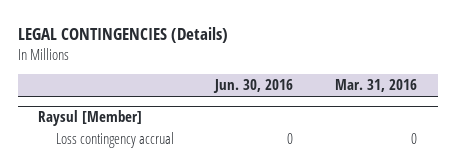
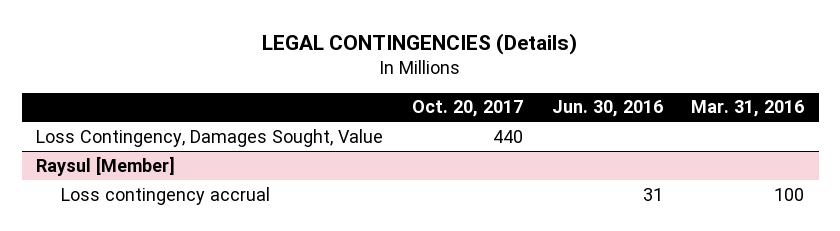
- | Jun. 30, 2016 | Mar. 31, 2016
+ | Oct. 20, 2017 | Jun. 30, 2016 | Mar. 31, 2016
+ Loss Contingency, Damages Sought, Value | 440 | |
@ Raysul [Member]
- Loss contingency accrual | 0 | 0
+ Loss contingency accrual | | 31 | 100

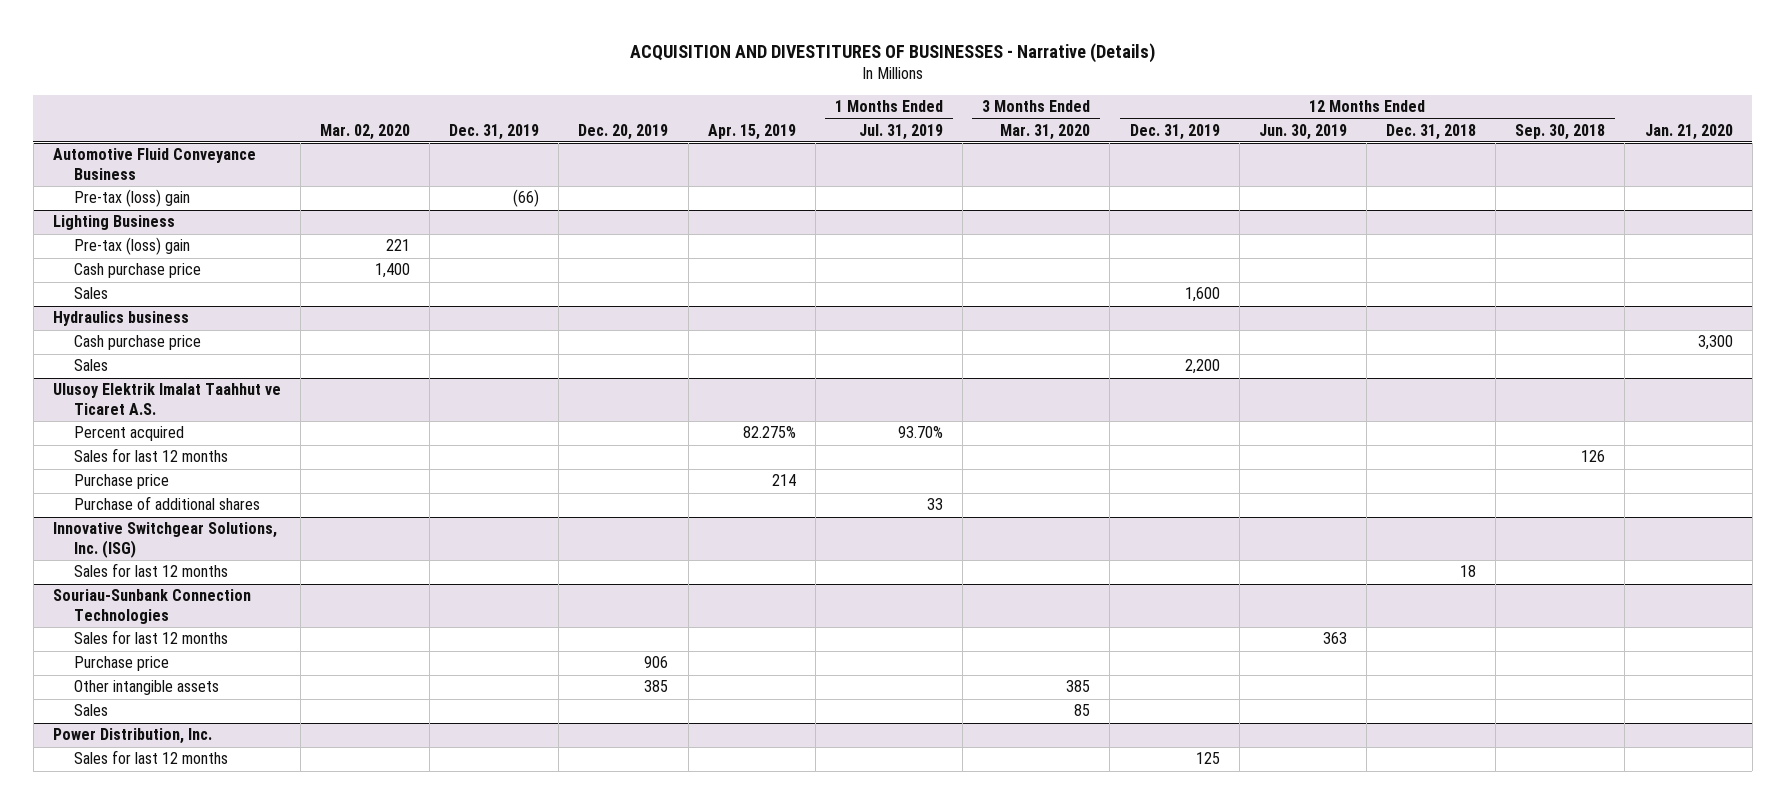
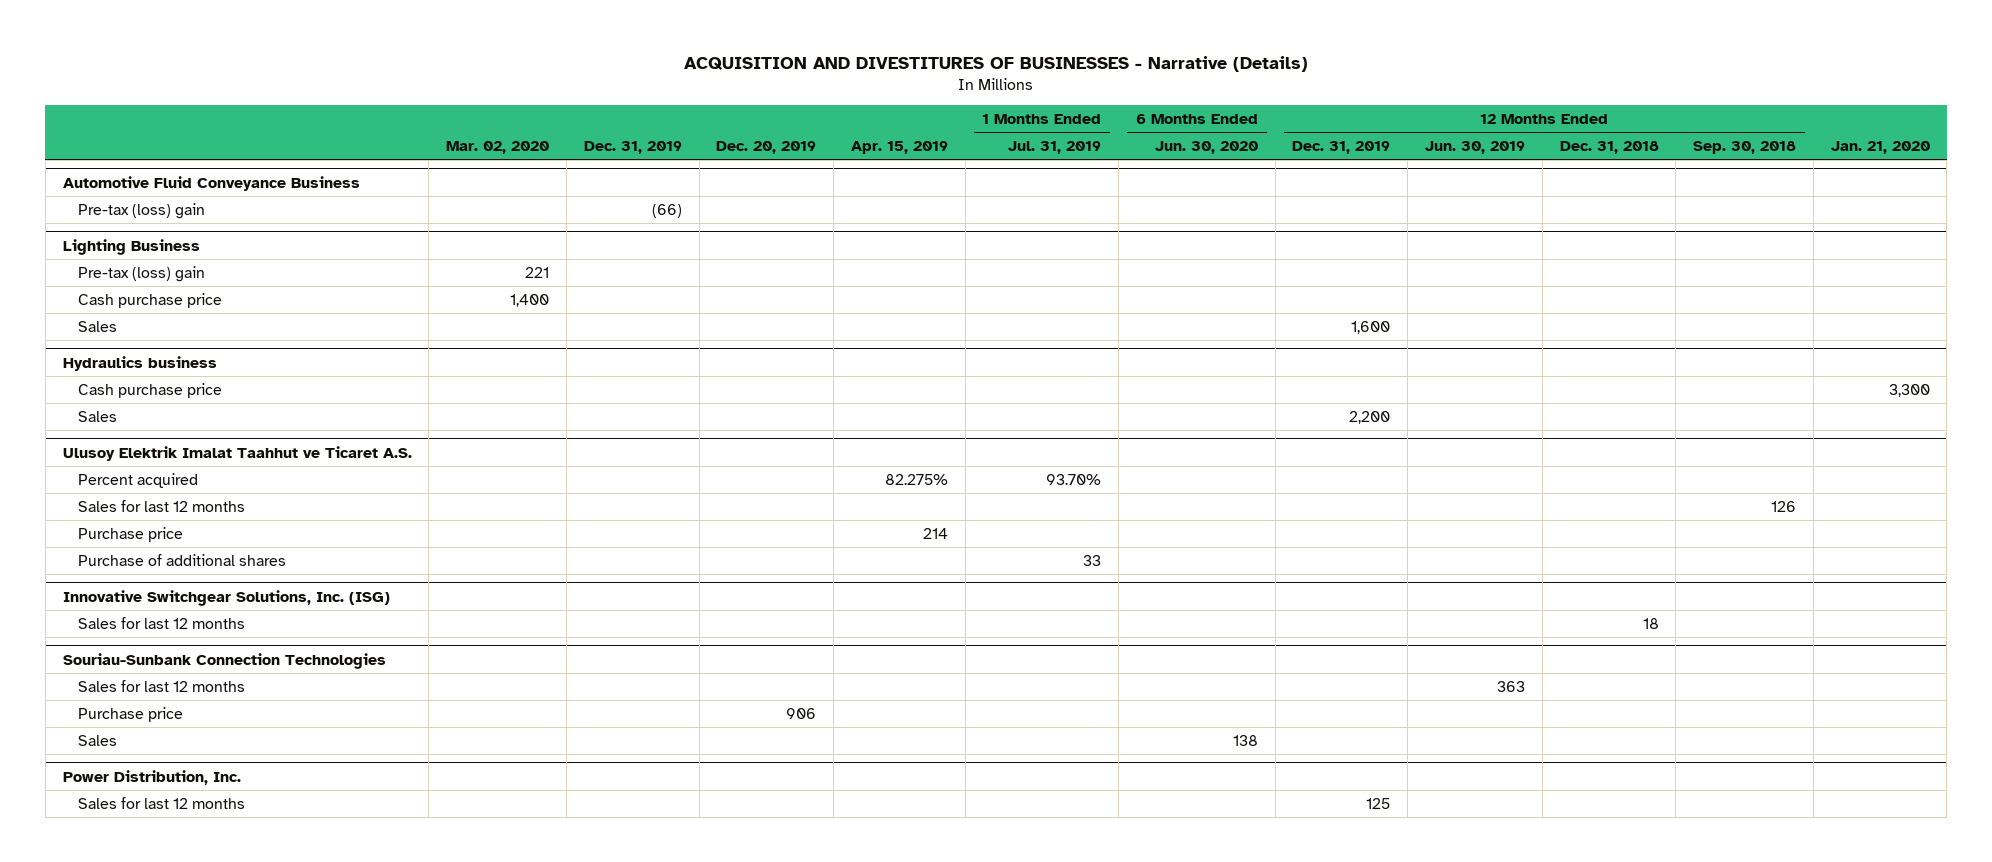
- | Mar. 02, 2020 | Dec. 31, 2019 | Dec. 20, 2019 | Apr. 15, 2019 | 1 Months Ended Jul. 31, 2019 | 3 Months Ended Mar. 31, 2020 | 12 Months Ended Dec. 31, 2019 | 12 Months Ended Jun. 30, 2019 | 12 Months Ended Dec. 31, 2018 | 12 Months Ended Sep. 30, 2018 | Jan. 21, 2020
+ | Mar. 02, 2020 | Dec. 31, 2019 | Dec. 20, 2019 | Apr. 15, 2019 | 1 Months Ended Jul. 31, 2019 | 6 Months Ended Jun. 30, 2020 | 12 Months Ended Dec. 31, 2019 | 12 Months Ended Jun. 30, 2019 | 12 Months Ended Dec. 31, 2018 | 12 Months Ended Sep. 30, 2018 | Jan. 21, 2020
@ Souriau-Sunbank Connection Technologies
- Other intangible assets | | | 385 | | | 385 | | | | |

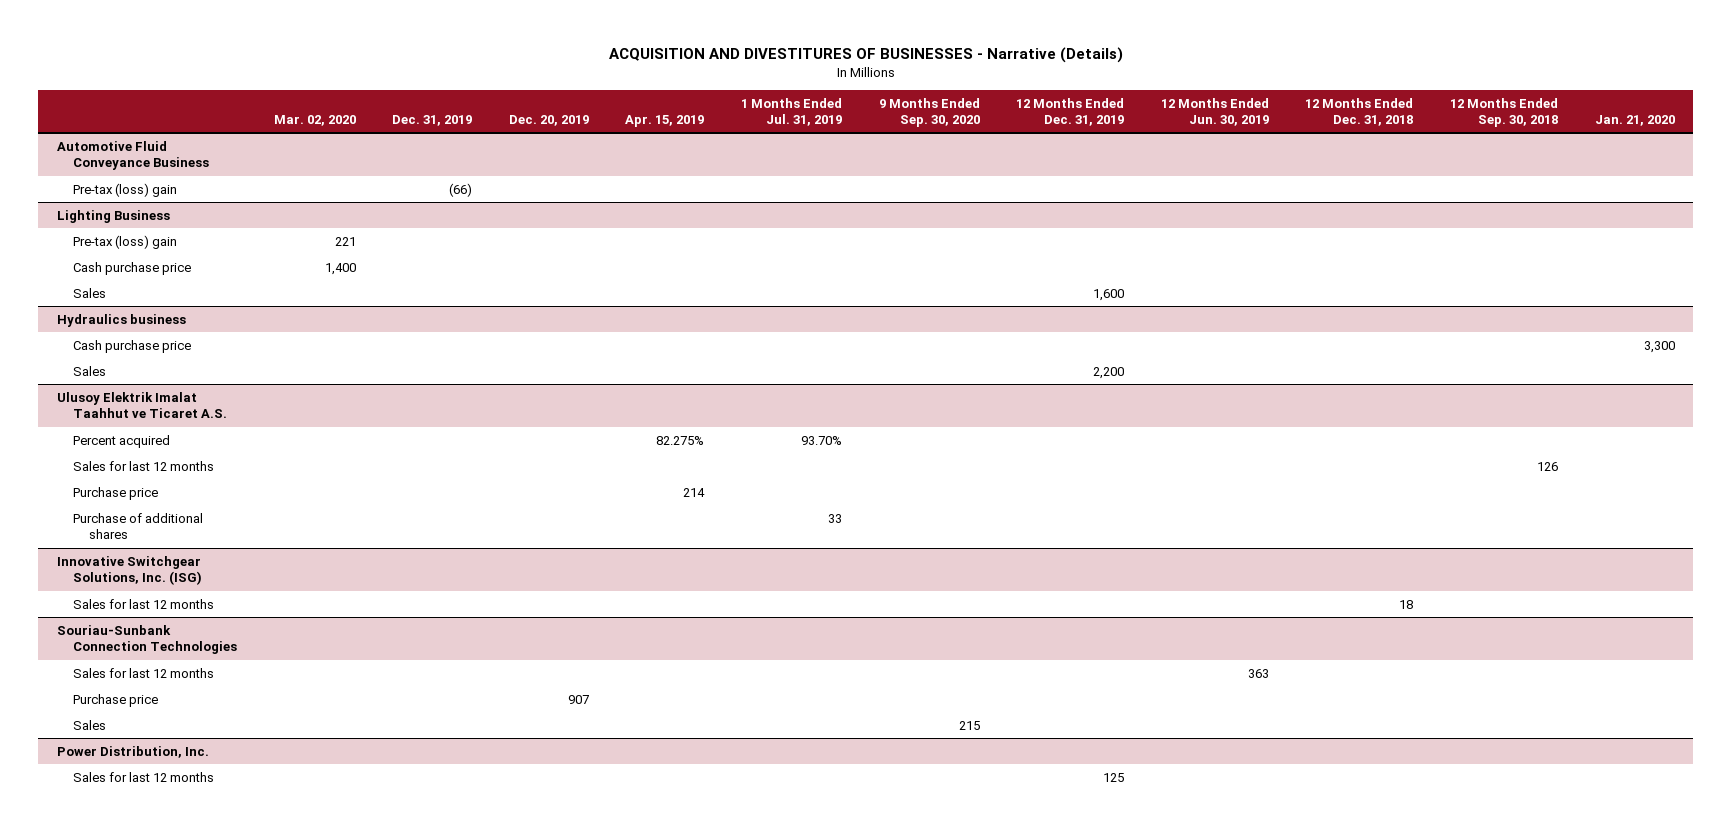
- | Mar. 02, 2020 | Dec. 31, 2019 | Dec. 20, 2019 | Apr. 15, 2019 | 1 Months Ended Jul. 31, 2019 | 6 Months Ended Jun. 30, 2020 | 12 Months Ended Dec. 31, 2019 | 12 Months Ended Jun. 30, 2019 | 12 Months Ended Dec. 31, 2018 | 12 Months Ended Sep. 30, 2018 | Jan. 21, 2020
+ | Mar. 02, 2020 | Dec. 31, 2019 | Dec. 20, 2019 | Apr. 15, 2019 | 1 Months Ended Jul. 31, 2019 | 9 Months Ended Sep. 30, 2020 | 12 Months Ended Dec. 31, 2019 | 12 Months Ended Jun. 30, 2019 | 12 Months Ended Dec. 31, 2018 | 12 Months Ended Sep. 30, 2018 | Jan. 21, 2020
@ Souriau-Sunbank Connection Technologies
- Purchase price | | | 906 | | | | | | | |
+ Purchase price | | | 907 | | | | | | | |

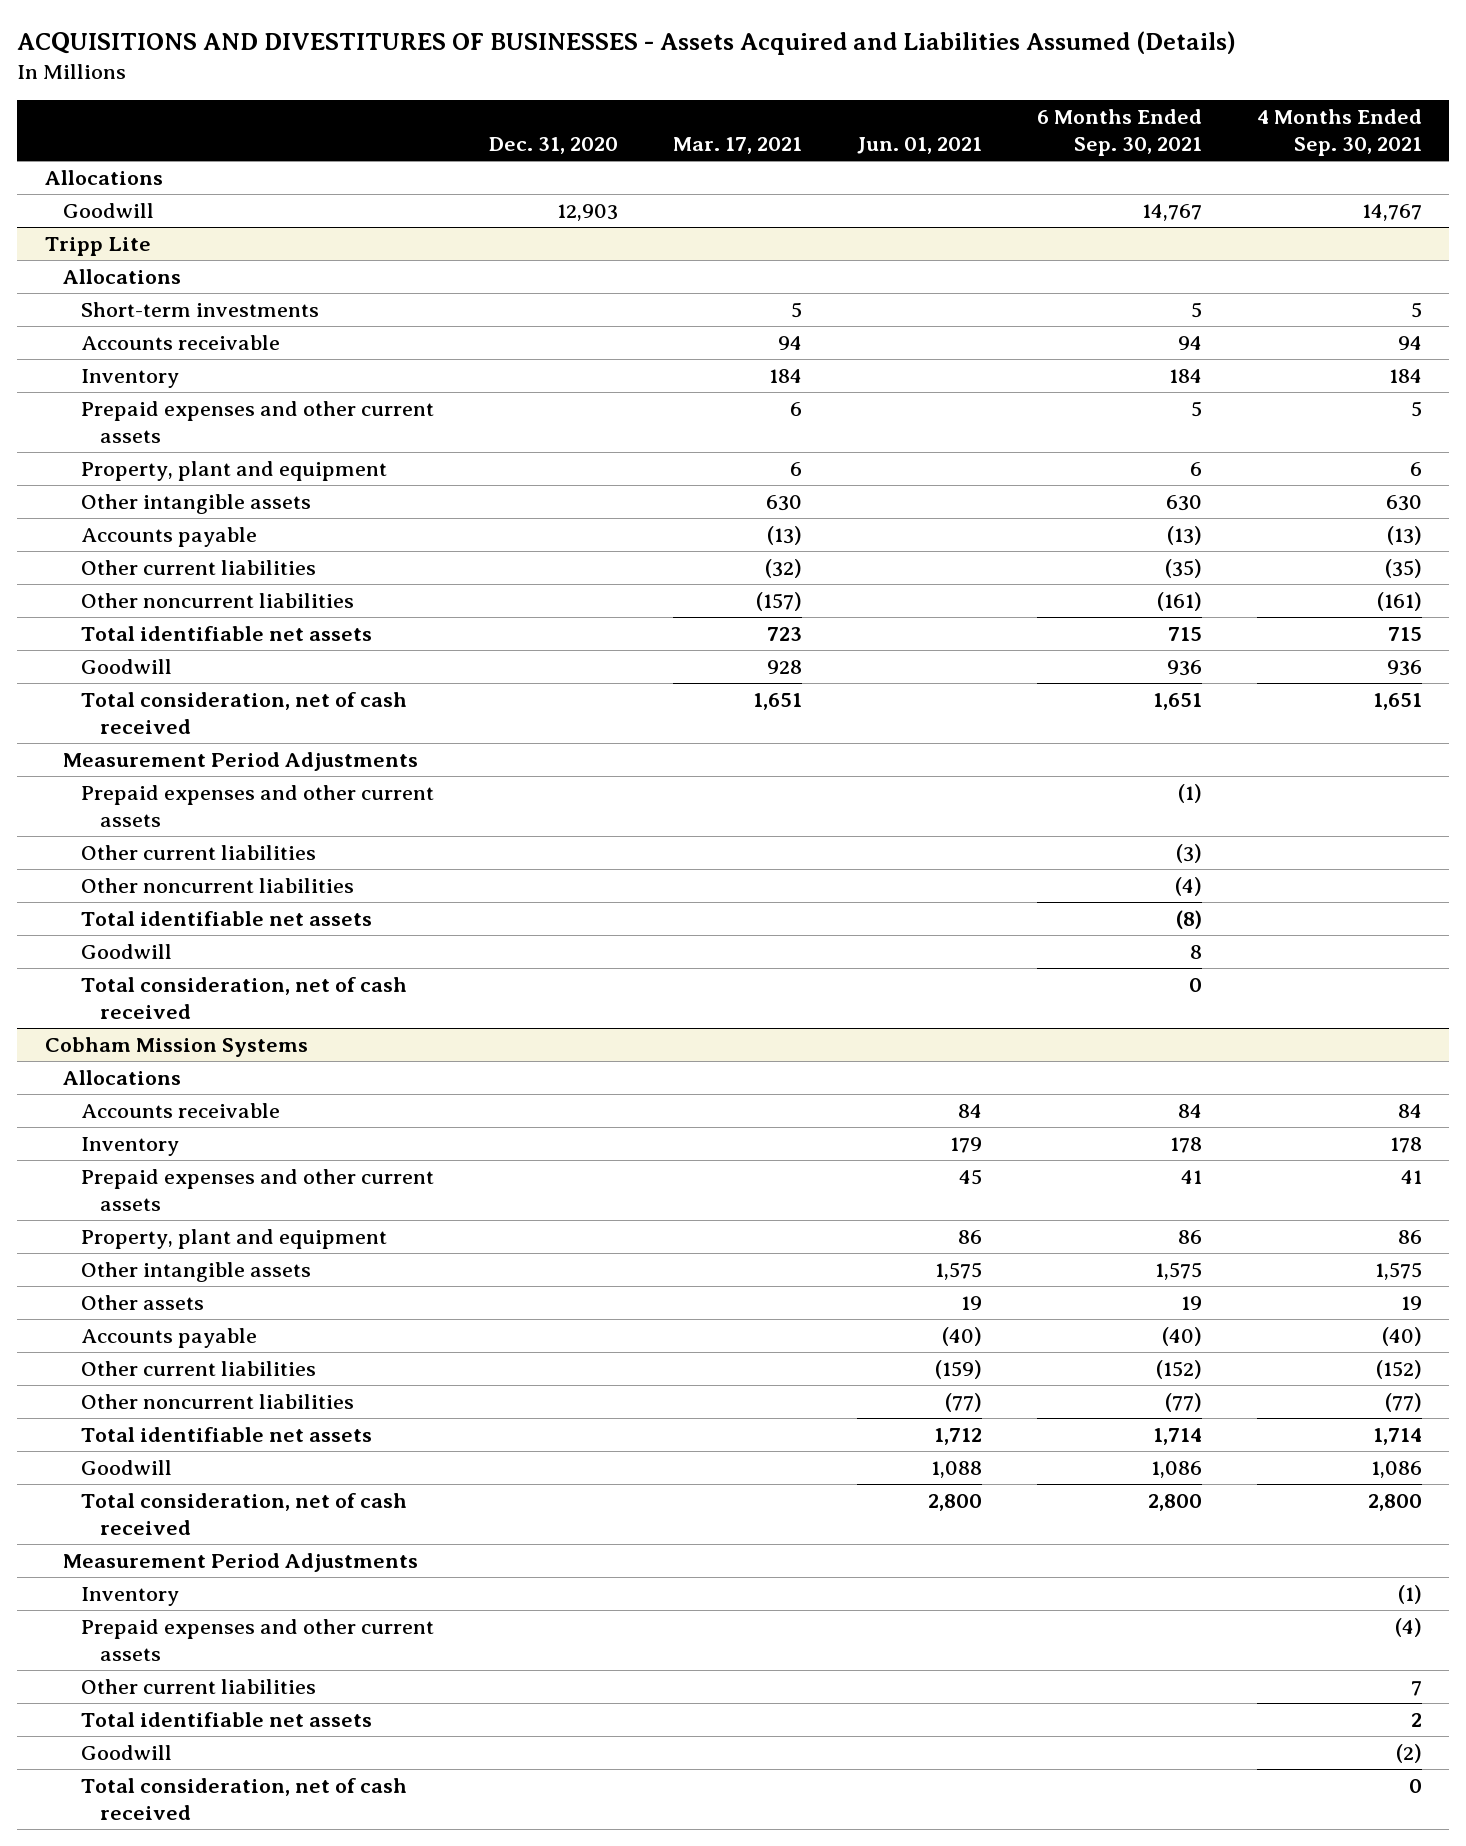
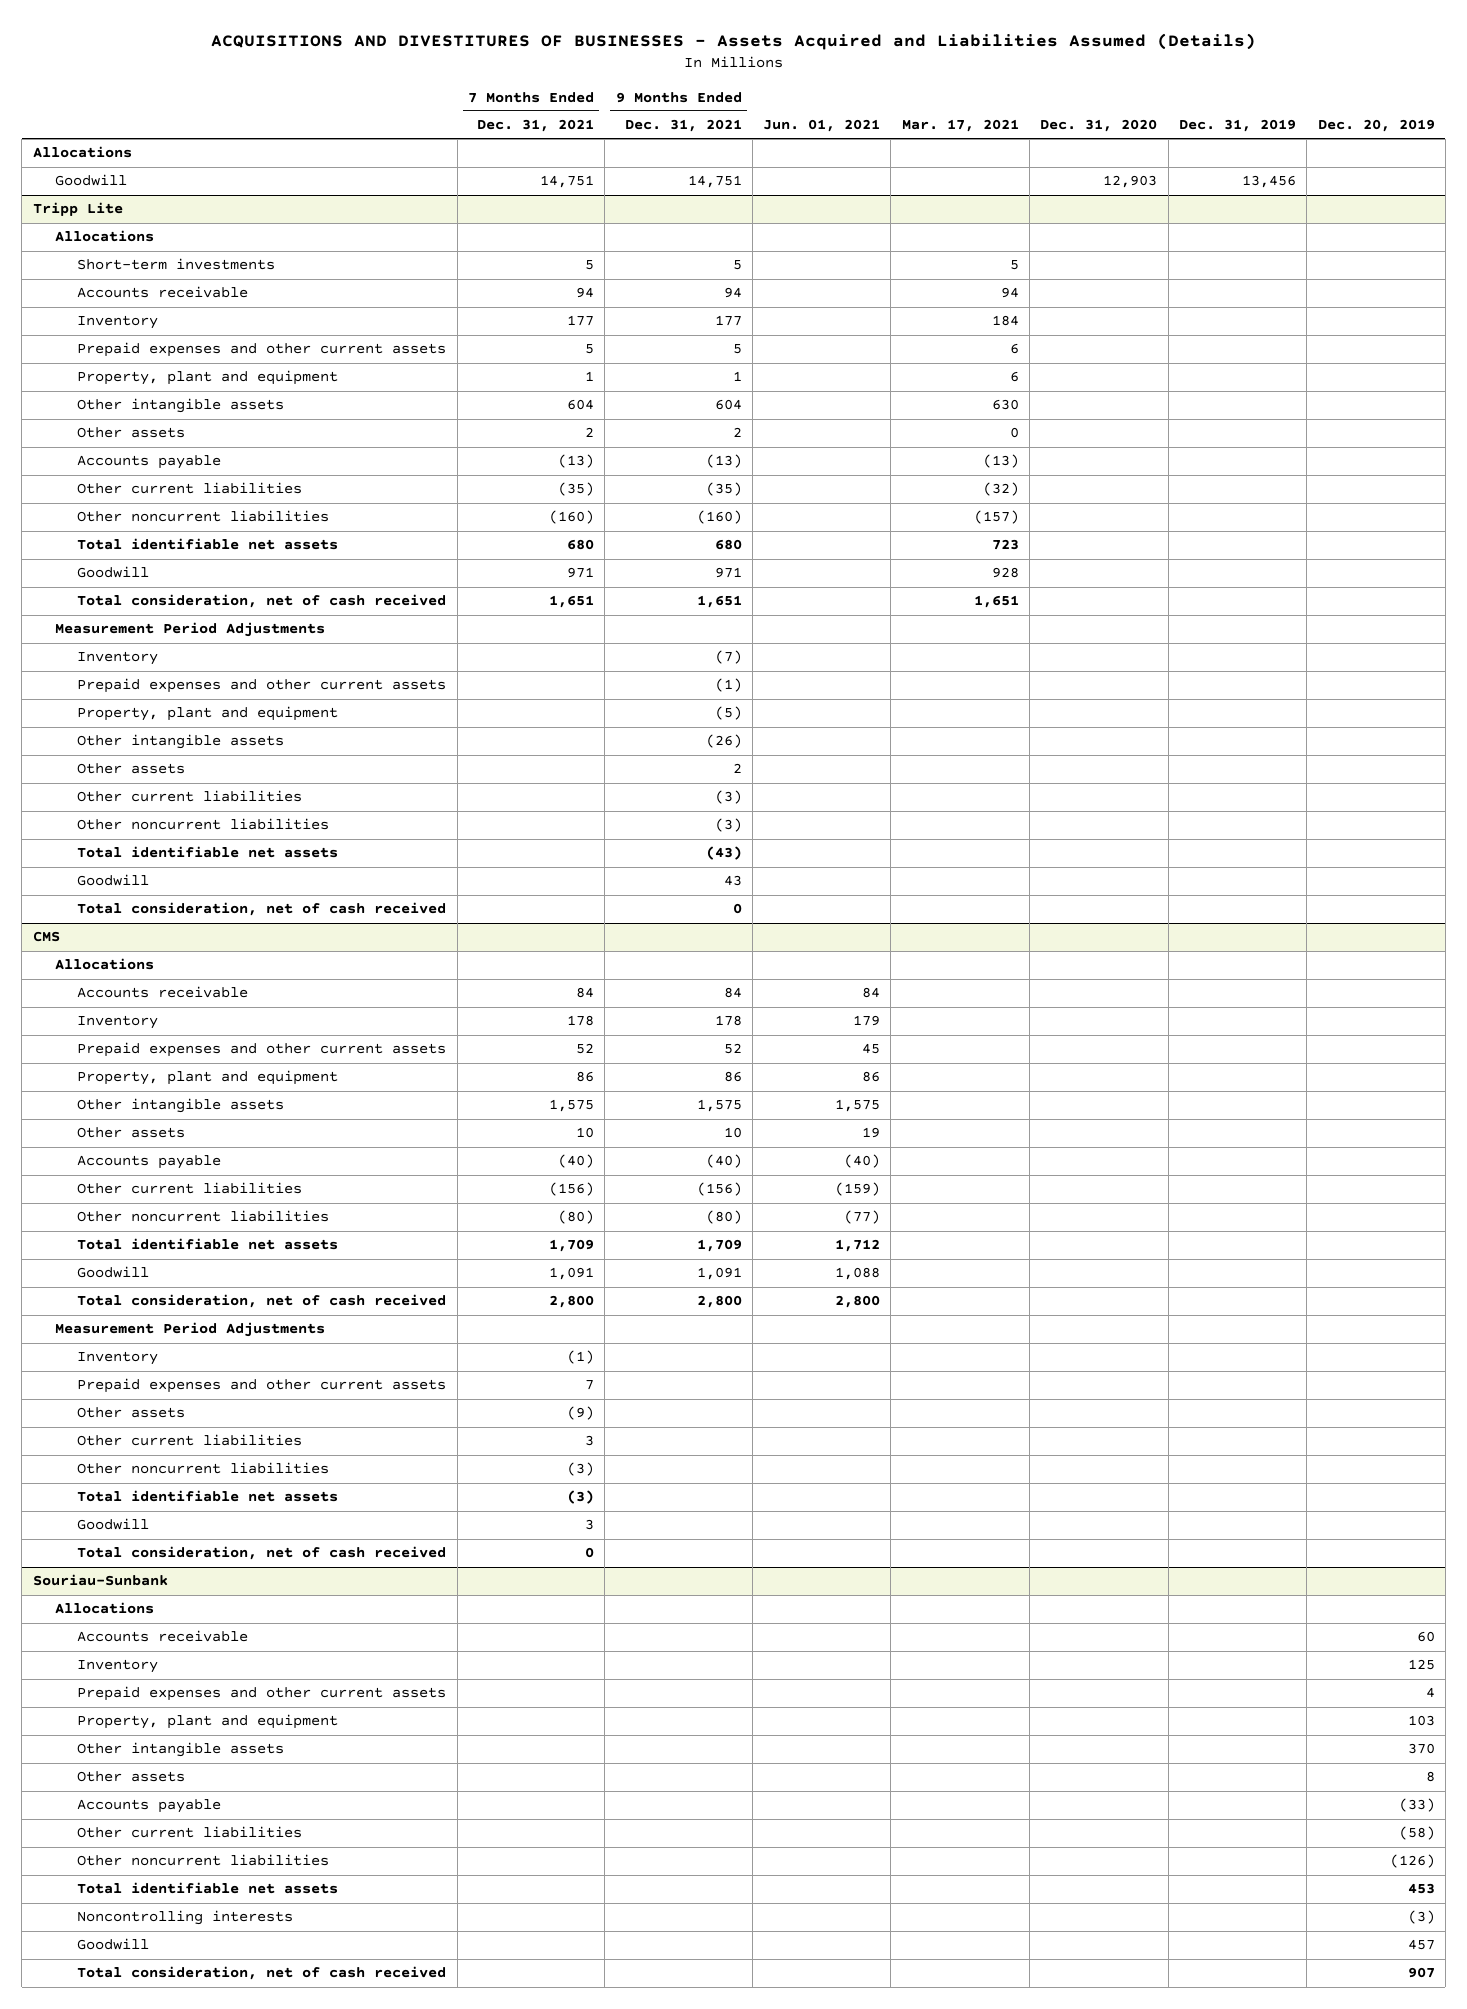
- | Dec. 31, 2020 | Mar. 17, 2021 | Jun. 01, 2021 | 6 Months Ended Sep. 30, 2021 | 4 Months Ended Sep. 30, 2021
+ | 7 Months Ended Dec. 31, 2021 | 9 Months Ended Dec. 31, 2021 | Jun. 01, 2021 | Mar. 17, 2021 | Dec. 31, 2020 | Dec. 31, 2019 | Dec. 20, 2019
@ Tripp Lite
+ Other assets | 2 | 2 | | 0 | | |
+ Inventory | | (7) | | | | |
+ Property, plant and equipment | | (5) | | | | |
+ Other intangible assets | | (26) | | | | |
+ Other assets | | 2 | | | | |
- Cobham Mission Systems
+ CMS
+ Other assets | (9) | | | | | |
+ Other noncurrent liabilities | (3) | | | | | |
+ Souriau-Sunbank
+ Allocations
+ Accounts receivable | | | | | | | 60
+ Inventory | | | | | | | 125
+ Prepaid expenses and other current assets | | | | | | | 4
+ Property, plant and equipment | | | | | | | 103
+ Other intangible assets | | | | | | | 370
+ Other assets | | | | | | | 8
+ Accounts payable | | | | | | | (33)
+ Other current liabilities | | | | | | | (58)
+ Other noncurrent liabilities | | | | | | | (126)
+ Total identifiable net assets | | | | | | | 453
+ Noncontrolling interests | | | | | | | (3)
+ Goodwill | | | | | | | 457
+ Total consideration, net of cash received | | | | | | | 907

